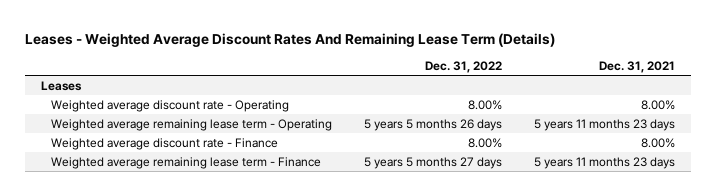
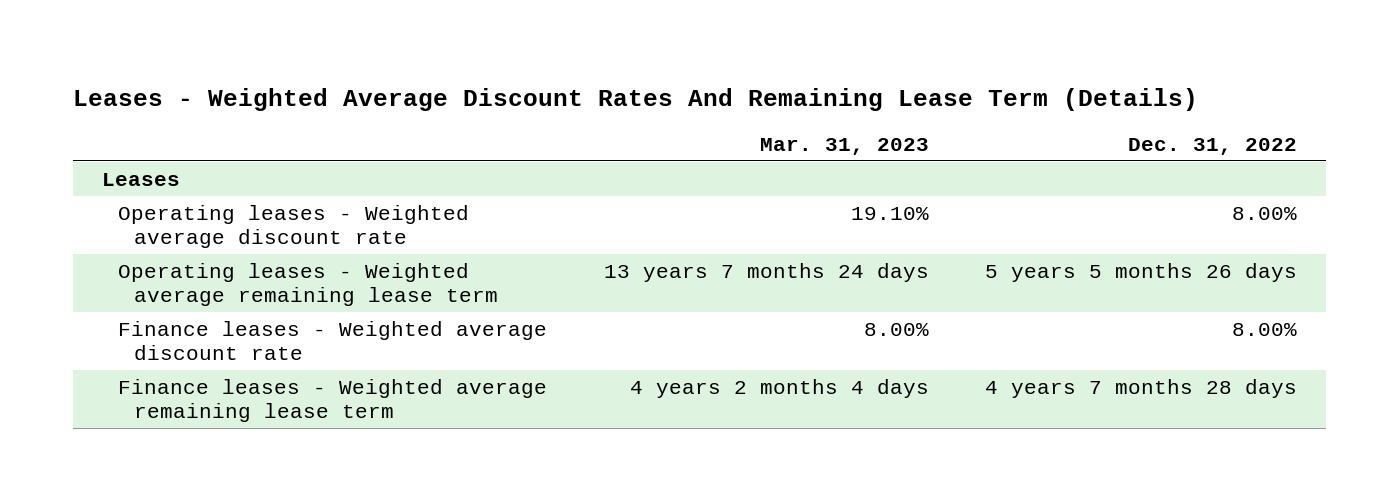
- | Dec. 31, 2022 | Dec. 31, 2021
+ | Mar. 31, 2023 | Dec. 31, 2022
- Weighted average discount rate - Operating | 8.00% | 8.00%
- Weighted average remaining lease term - Operating | 5 years 5 months 26 days | 5 years 11 months 23 days
- Weighted average discount rate - Finance | 8.00% | 8.00%
- Weighted average remaining lease term - Finance | 5 years 5 months 27 days | 5 years 11 months 23 days
+ Operating leases - Weighted average discount rate | 19.10% | 8.00%
+ Operating leases - Weighted average remaining lease term | 13 years 7 months 24 days | 5 years 5 months 26 days
+ Finance leases - Weighted average discount rate | 8.00% | 8.00%
+ Finance leases - Weighted average remaining lease term | 4 years 2 months 4 days | 4 years 7 months 28 days

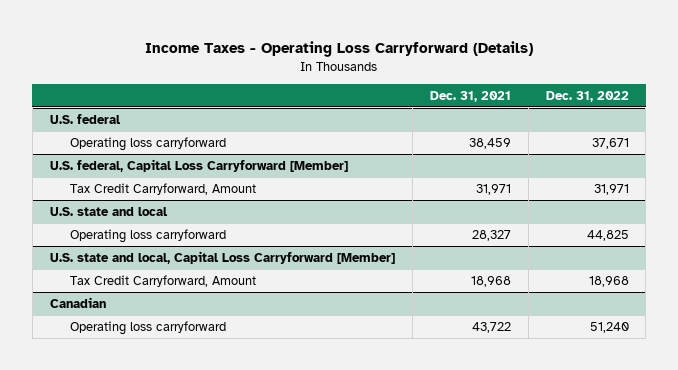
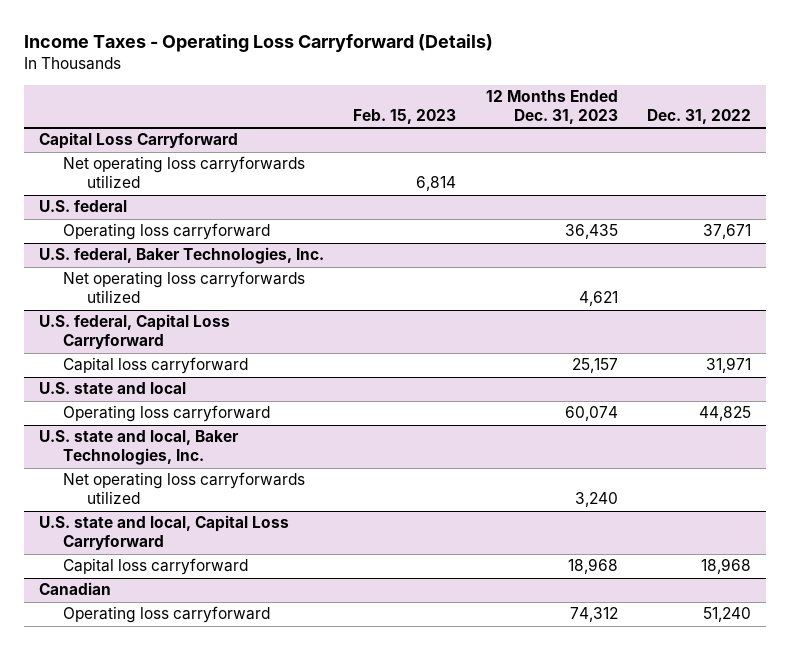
- | Dec. 31, 2021 | Dec. 31, 2022
+ | Feb. 15, 2023 | 12 Months Ended Dec. 31, 2023 | Dec. 31, 2022
+ Capital Loss Carryforward
+ Net operating loss carryforwards utilized | 6,814 | |
- U.S. federal, Capital Loss Carryforward [Member]
- Tax Credit Carryforward, Amount | 31,971 | 31,971
+ U.S. federal, Baker Technologies, Inc.
+ Net operating loss carryforwards utilized | | 4,621 |
+ U.S. federal, Capital Loss Carryforward
+ Capital loss carryforward | | 25,157 | 31,971
- U.S. state and local, Capital Loss Carryforward [Member]
- Tax Credit Carryforward, Amount | 18,968 | 18,968
+ U.S. state and local, Baker Technologies, Inc.
+ Net operating loss carryforwards utilized | | 3,240 |
+ U.S. state and local, Capital Loss Carryforward
+ Capital loss carryforward | | 18,968 | 18,968

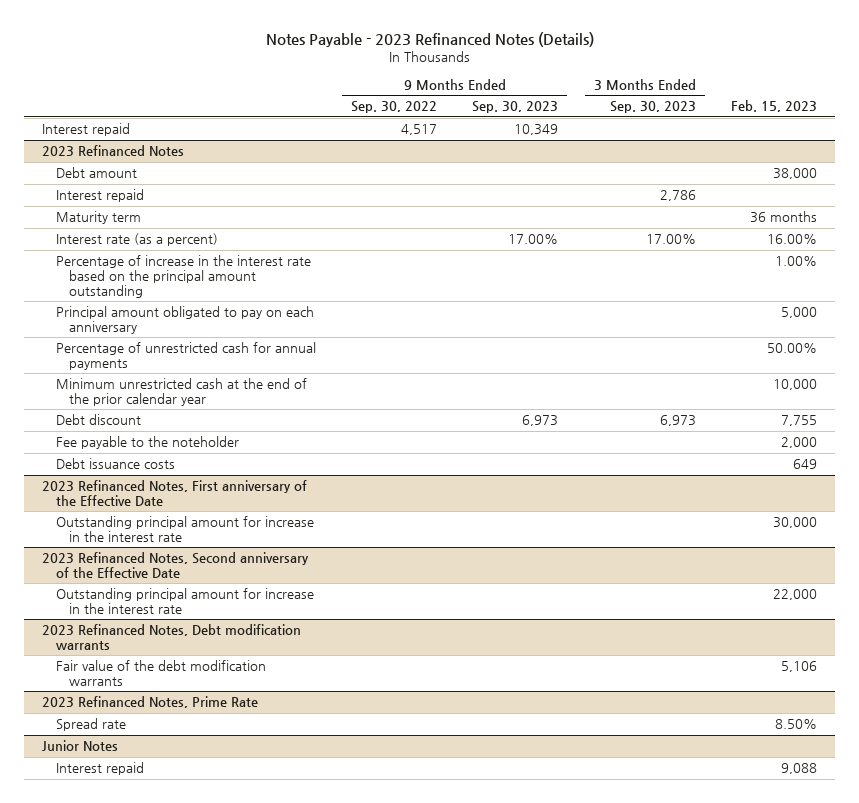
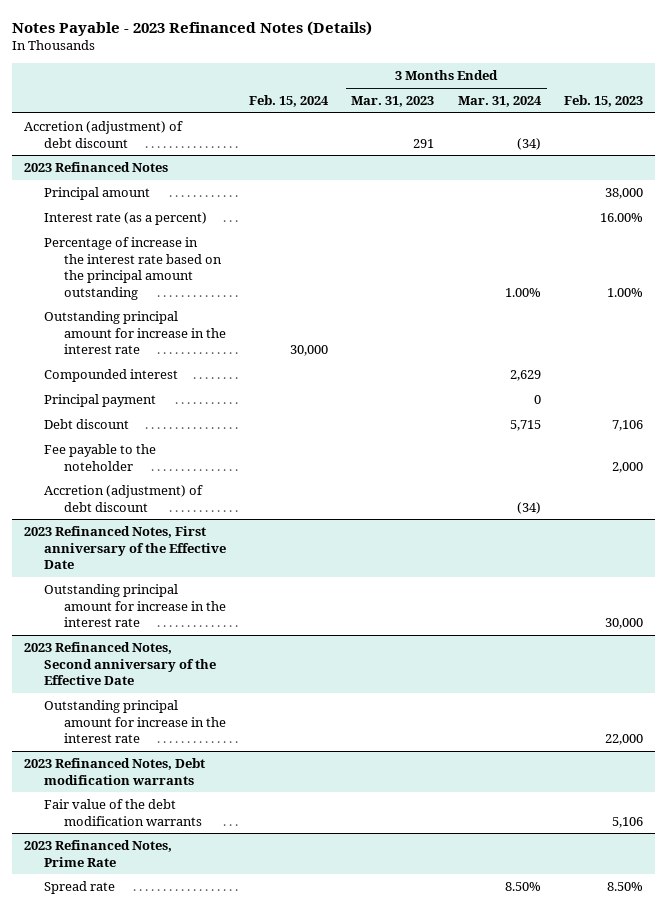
- | 9 Months Ended Sep. 30, 2022 | 9 Months Ended Sep. 30, 2023 | 3 Months Ended Sep. 30, 2023 | Feb. 15, 2023
+ | Feb. 15, 2024 | 3 Months Ended Mar. 31, 2023 | 3 Months Ended Mar. 31, 2024 | Feb. 15, 2023
- Interest repaid | 4,517 | 10,349 | |
+ Accretion (adjustment) of debt discount | | 291 | (34) |
@ 2023 Refinanced Notes
- Debt amount | | | | 38,000
- Interest repaid | | | 2,786 |
- Maturity term | | | | 36 months
+ Principal amount | | | | 38,000
- Principal amount obligated to pay on each anniversary | | | | 5,000
- Percentage of unrestricted cash for annual payments | | | | 50.00%
- Minimum unrestricted cash at the end of the prior calendar year | | | | 10,000
- Debt discount | | 6,973 | 6,973 | 7,755
+ Outstanding principal amount for increase in the interest rate | 30,000 | | |
+ Compounded interest | | | 2,629 |
+ Principal payment | | | 0 |
+ Debt discount | | | 5,715 | 7,106
- Debt issuance costs | | | | 649
+ Accretion (adjustment) of debt discount | | | (34) |
- Junior Notes
- Interest repaid | | | | 9,088

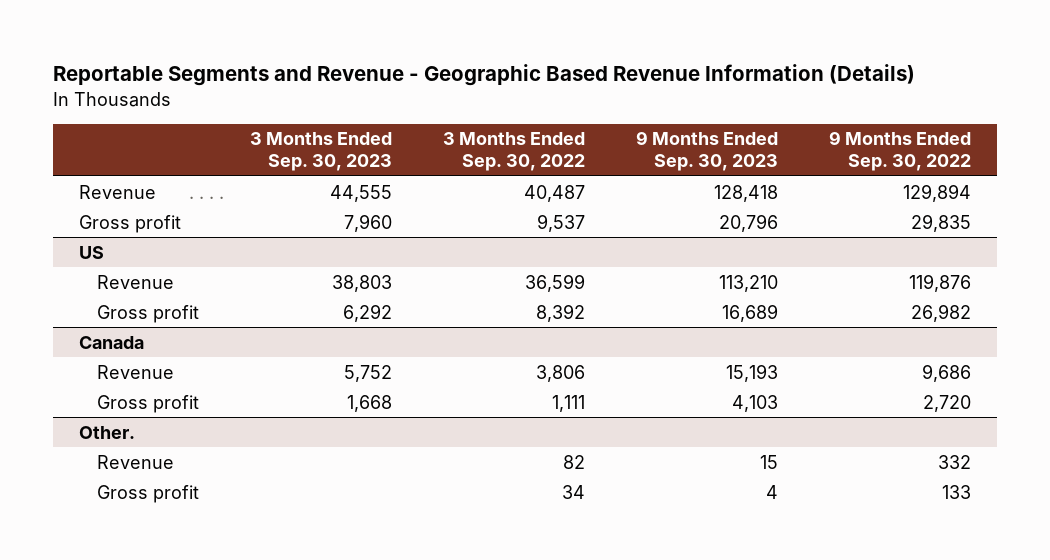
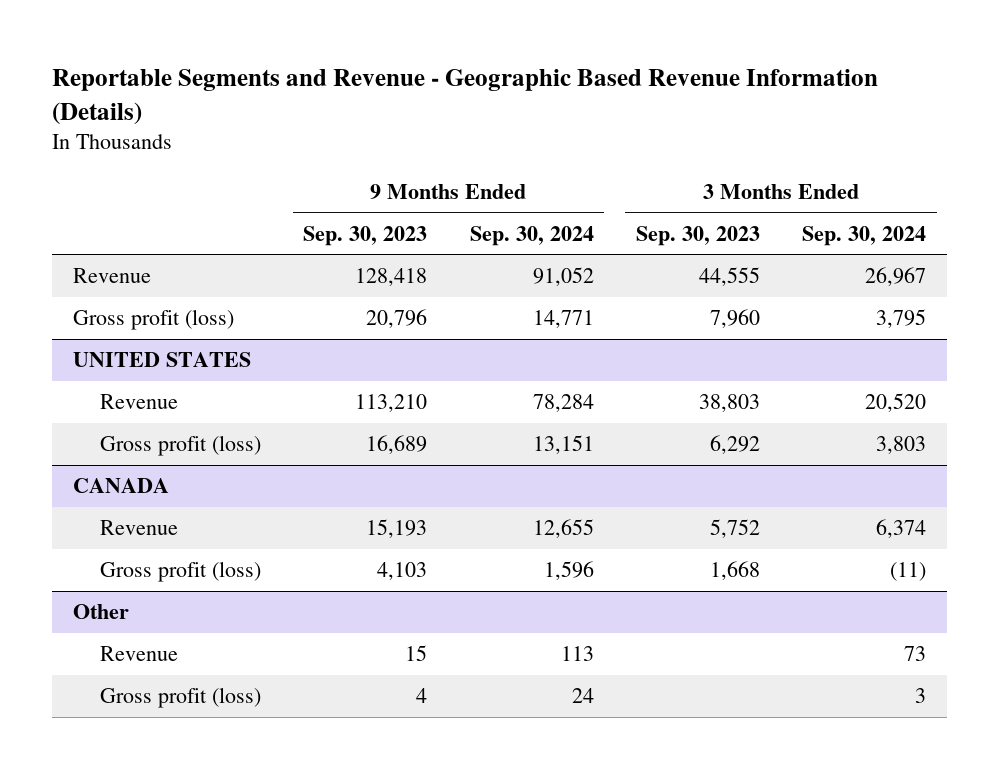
- | 3 Months Ended Sep. 30, 2023 | 3 Months Ended Sep. 30, 2022 | 9 Months Ended Sep. 30, 2023 | 9 Months Ended Sep. 30, 2022
+ | 9 Months Ended Sep. 30, 2023 | 9 Months Ended Sep. 30, 2024 | 3 Months Ended Sep. 30, 2023 | 3 Months Ended Sep. 30, 2024
- Gross profit | 7,960 | 9,537 | 20,796 | 29,835
- US
+ Gross profit (loss) | 20,796 | 14,771 | 7,960 | 3,795
+ UNITED STATES
- Gross profit | 6,292 | 8,392 | 16,689 | 26,982
- Canada
+ Gross profit (loss) | 16,689 | 13,151 | 6,292 | 3,803
+ CANADA
- Gross profit | 1,668 | 1,111 | 4,103 | 2,720
- Other.
+ Gross profit (loss) | 4,103 | 1,596 | 1,668 | (11)
+ Other
- Gross profit | | 34 | 4 | 133
+ Gross profit (loss) | 4 | 24 | | 3

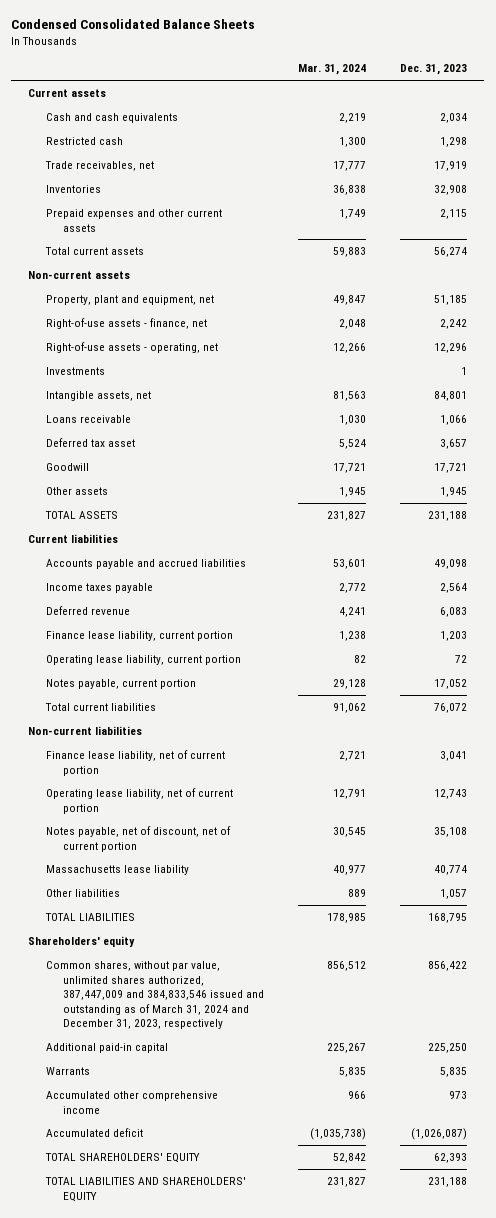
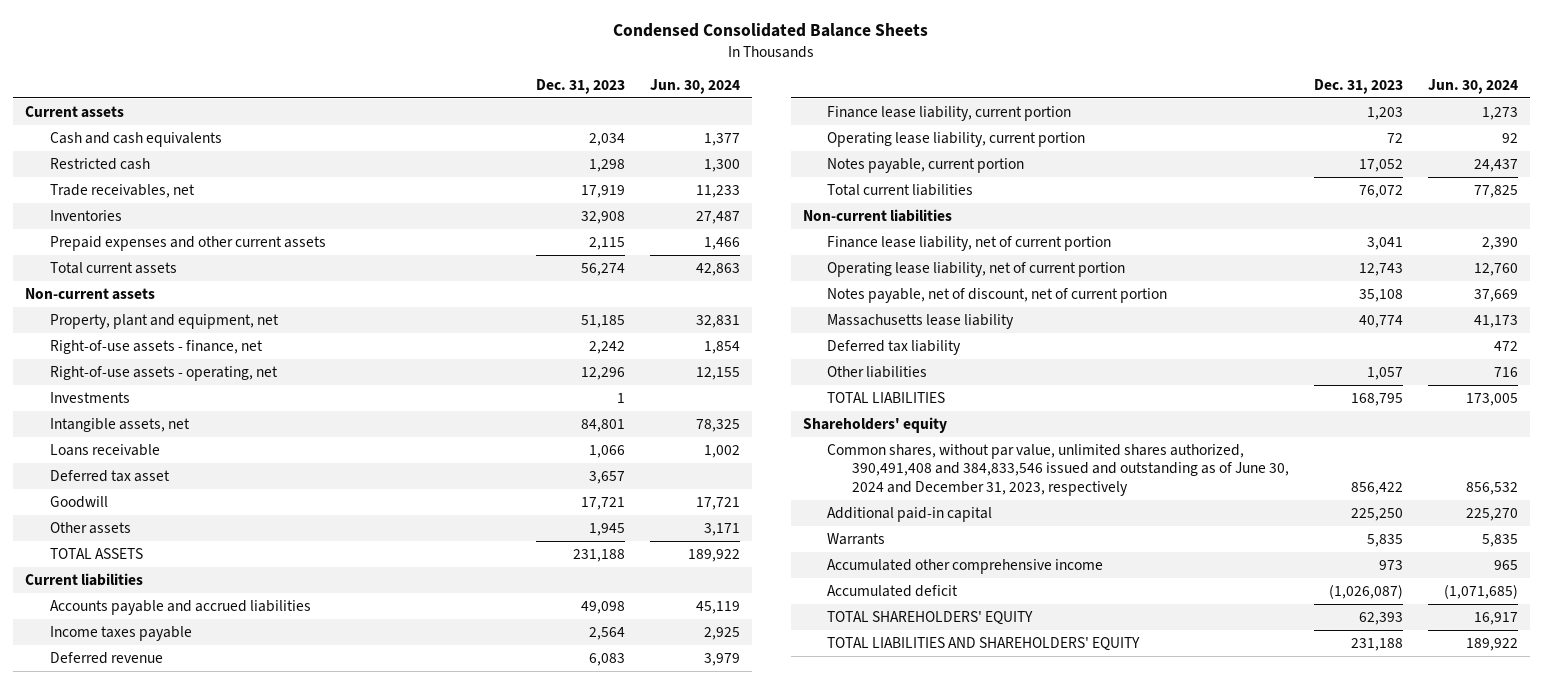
- | Mar. 31, 2024 | Dec. 31, 2023
+ | Dec. 31, 2023 | Jun. 30, 2024
+ Deferred tax liability | | 472
- Common shares, without par value, unlimited shares authorized, 387,447,009 and 384,833,546 issued and outstanding as of March 31, 2024 and December 31, 2023, respectively | 856,512 | 856,422
+ Common shares, without par value, unlimited shares authorized, 390,491,408 and 384,833,546 issued and outstanding as of June 30, 2024 and December 31, 2023, respectively | 856,422 | 856,532

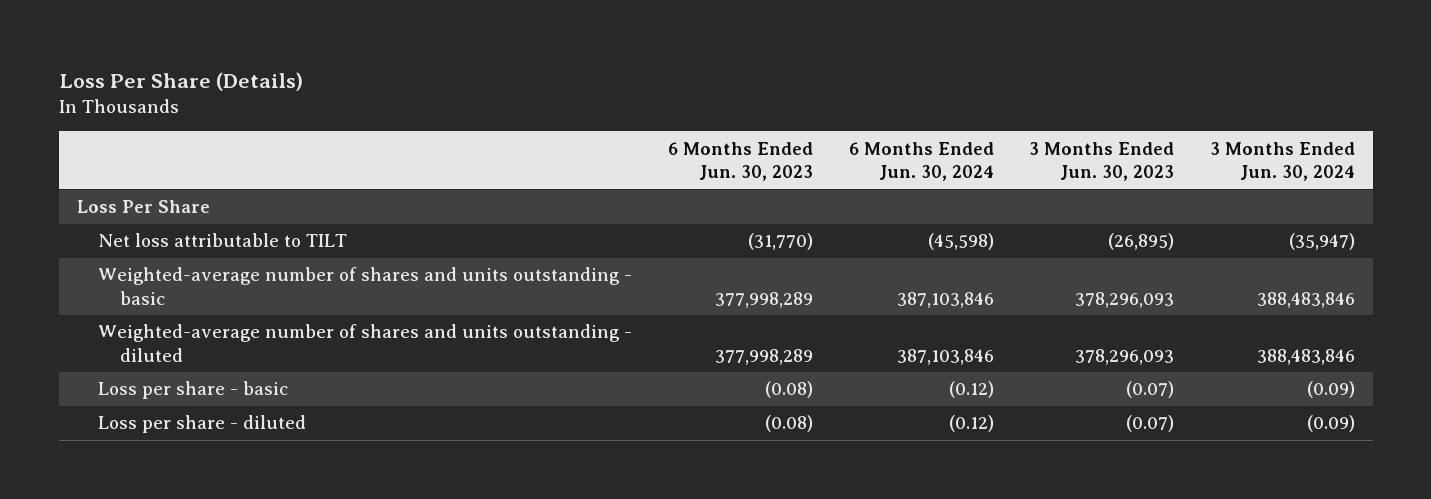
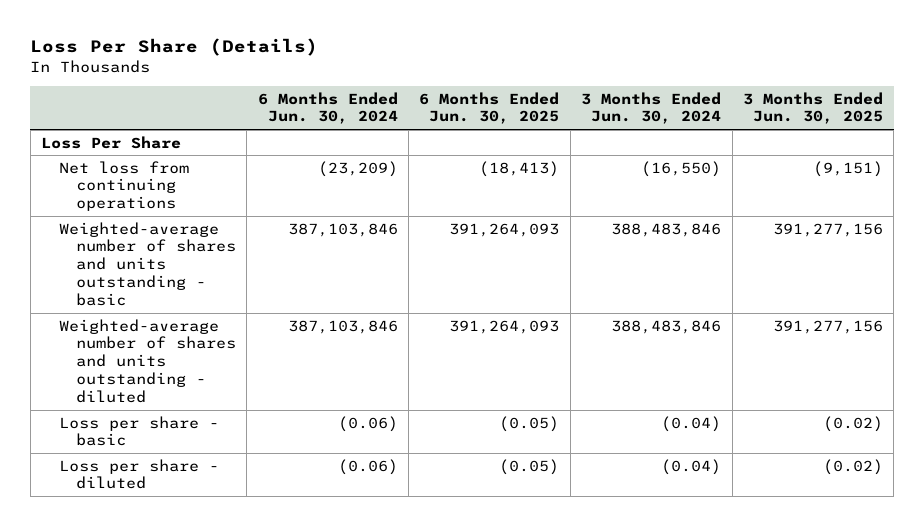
- | 6 Months Ended Jun. 30, 2023 | 6 Months Ended Jun. 30, 2024 | 3 Months Ended Jun. 30, 2023 | 3 Months Ended Jun. 30, 2024
+ | 6 Months Ended Jun. 30, 2024 | 6 Months Ended Jun. 30, 2025 | 3 Months Ended Jun. 30, 2024 | 3 Months Ended Jun. 30, 2025
- Net loss attributable to TILT | (31,770) | (45,598) | (26,895) | (35,947)
+ Net loss from continuing operations | (23,209) | (18,413) | (16,550) | (9,151)
- Loss per share - basic | (0.08) | (0.12) | (0.07) | (0.09)
- Loss per share - diluted | (0.08) | (0.12) | (0.07) | (0.09)
+ Loss per share - basic | (0.06) | (0.05) | (0.04) | (0.02)
+ Loss per share - diluted | (0.06) | (0.05) | (0.04) | (0.02)

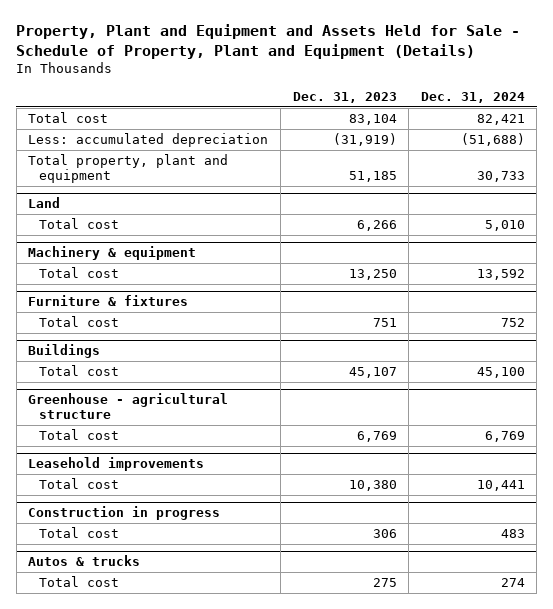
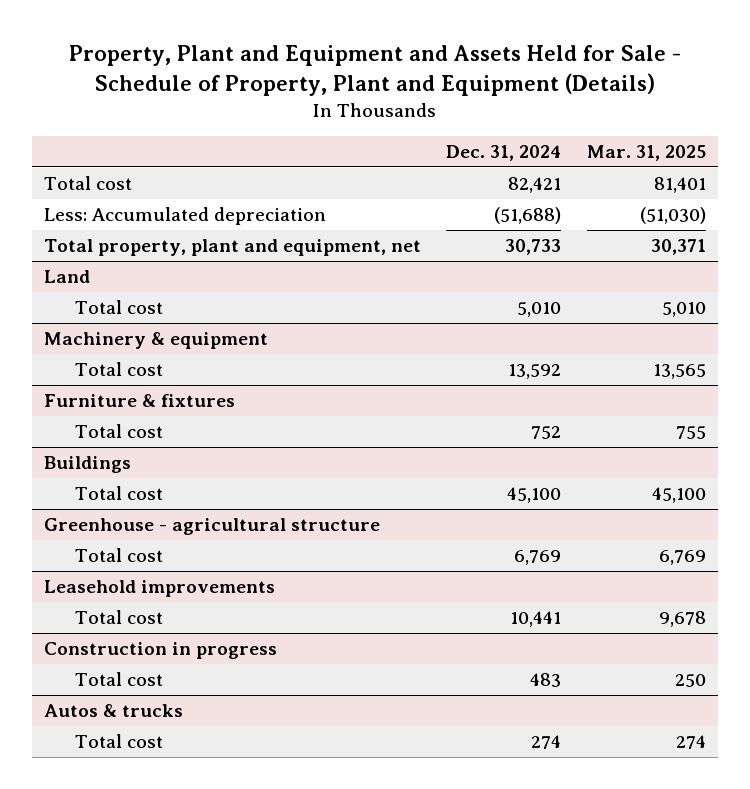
- | Dec. 31, 2023 | Dec. 31, 2024
+ | Dec. 31, 2024 | Mar. 31, 2025
- Less: accumulated depreciation | (31,919) | (51,688)
- Total property, plant and equipment | 51,185 | 30,733
+ Less: Accumulated depreciation | (51,688) | (51,030)
+ Total property, plant and equipment, net | 30,733 | 30,371

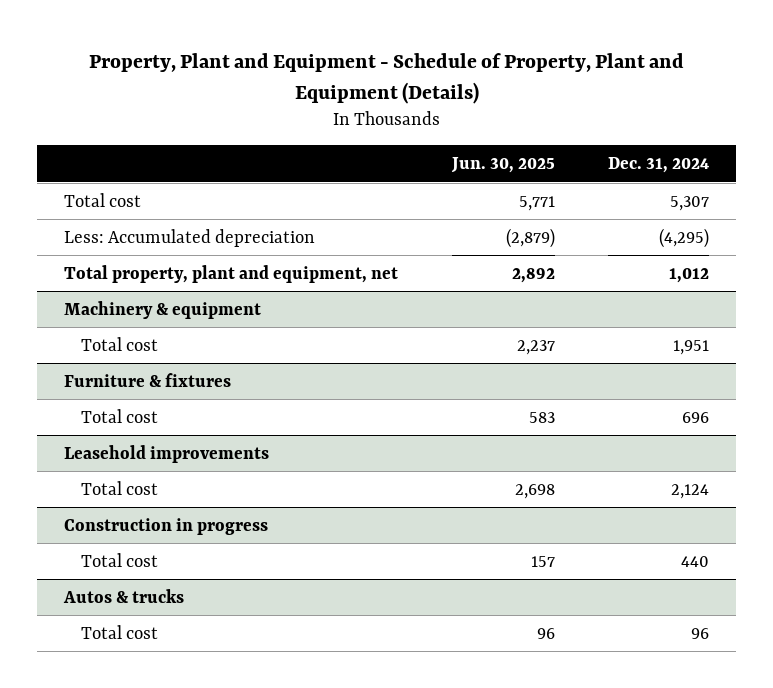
- Property, Plant and Equipment and Assets Held for Sale - Schedule of Property, Plant and Equipment (Details)
+ Property, Plant and Equipment - Schedule of Property, Plant and Equipment (Details)
- | Dec. 31, 2024 | Mar. 31, 2025
+ | Jun. 30, 2025 | Dec. 31, 2024
- Total cost | 82,421 | 81,401
- Less: Accumulated depreciation | (51,688) | (51,030)
- Total property, plant and equipment, net | 30,733 | 30,371
- Land
- Total cost | 5,010 | 5,010
+ Total cost | 5,771 | 5,307
+ Less: Accumulated depreciation | (2,879) | (4,295)
+ Total property, plant and equipment, net | 2,892 | 1,012
@ Machinery & equipment
- Total cost | 13,592 | 13,565
+ Total cost | 2,237 | 1,951
@ Furniture & fixtures
- Total cost | 752 | 755
- Buildings
- Total cost | 45,100 | 45,100
- Greenhouse - agricultural structure
- Total cost | 6,769 | 6,769
@ Furniture & fixtures
+ Total cost | 583 | 696
@ Leasehold improvements
- Total cost | 10,441 | 9,678
+ Total cost | 2,698 | 2,124
@ Construction in progress
- Total cost | 483 | 250
+ Total cost | 157 | 440
@ Autos & trucks
- Total cost | 274 | 274
+ Total cost | 96 | 96

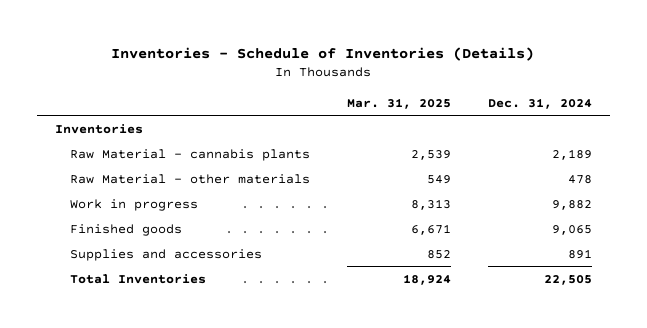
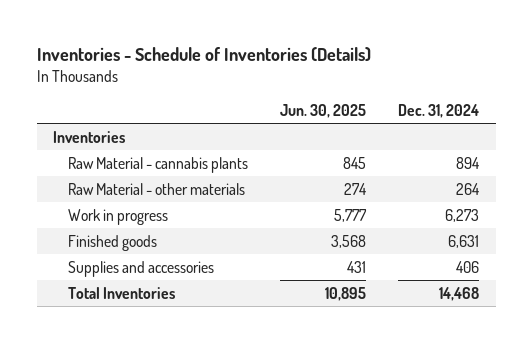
- | Mar. 31, 2025 | Dec. 31, 2024
+ | Jun. 30, 2025 | Dec. 31, 2024
- Raw Material - cannabis plants | 2,539 | 2,189
- Raw Material - other materials | 549 | 478
- Work in progress | 8,313 | 9,882
- Finished goods | 6,671 | 9,065
- Supplies and accessories | 852 | 891
- Total Inventories | 18,924 | 22,505
+ Raw Material - cannabis plants | 845 | 894
+ Raw Material - other materials | 274 | 264
+ Work in progress | 5,777 | 6,273
+ Finished goods | 3,568 | 6,631
+ Supplies and accessories | 431 | 406
+ Total Inventories | 10,895 | 14,468

